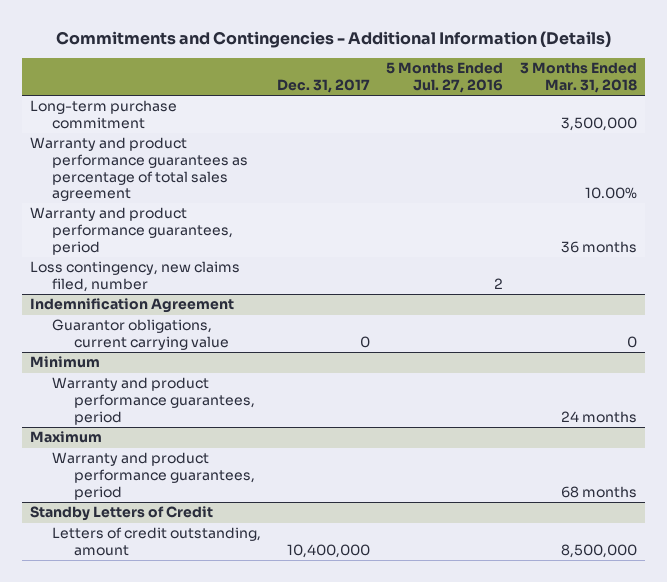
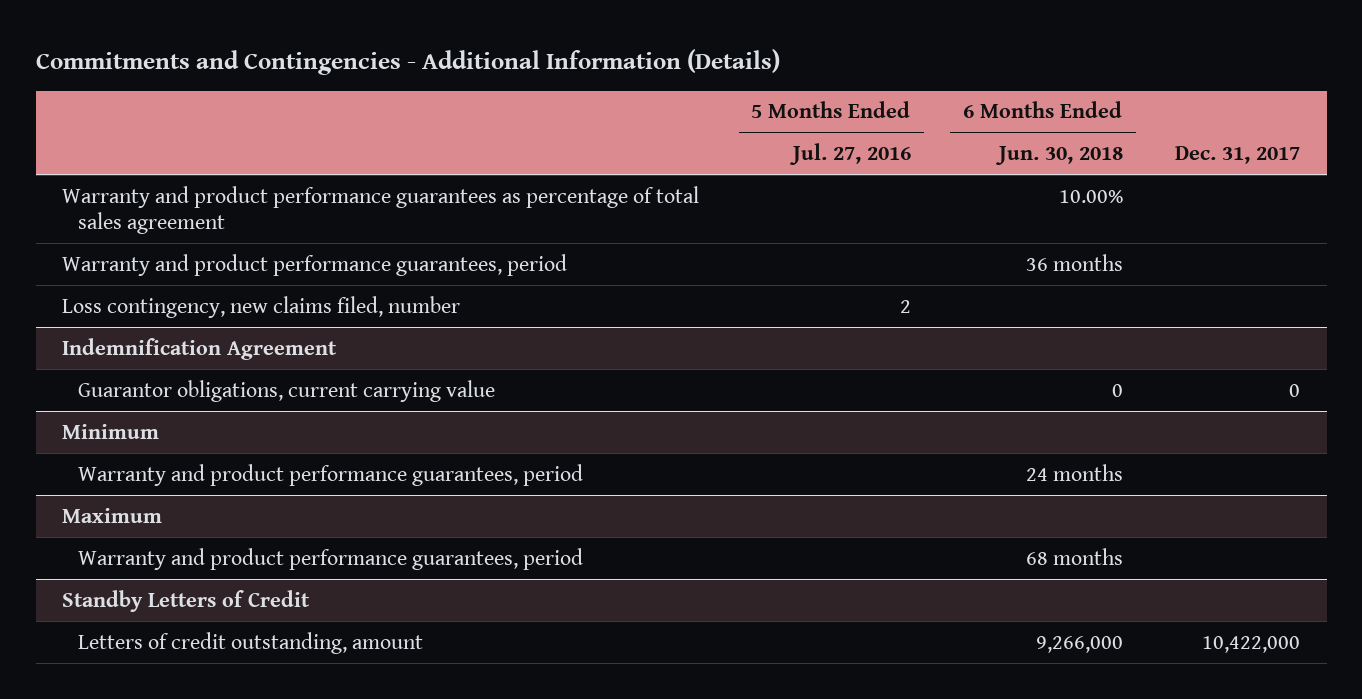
- | Dec. 31, 2017 | 5 Months Ended Jul. 27, 2016 | 3 Months Ended Mar. 31, 2018
+ | 5 Months Ended Jul. 27, 2016 | 6 Months Ended Jun. 30, 2018 | Dec. 31, 2017
- Long-term purchase commitment | | | 3,500,000
@ Standby Letters of Credit
- Letters of credit outstanding, amount | 10,400,000 | | 8,500,000
+ Letters of credit outstanding, amount | | 9,266,000 | 10,422,000

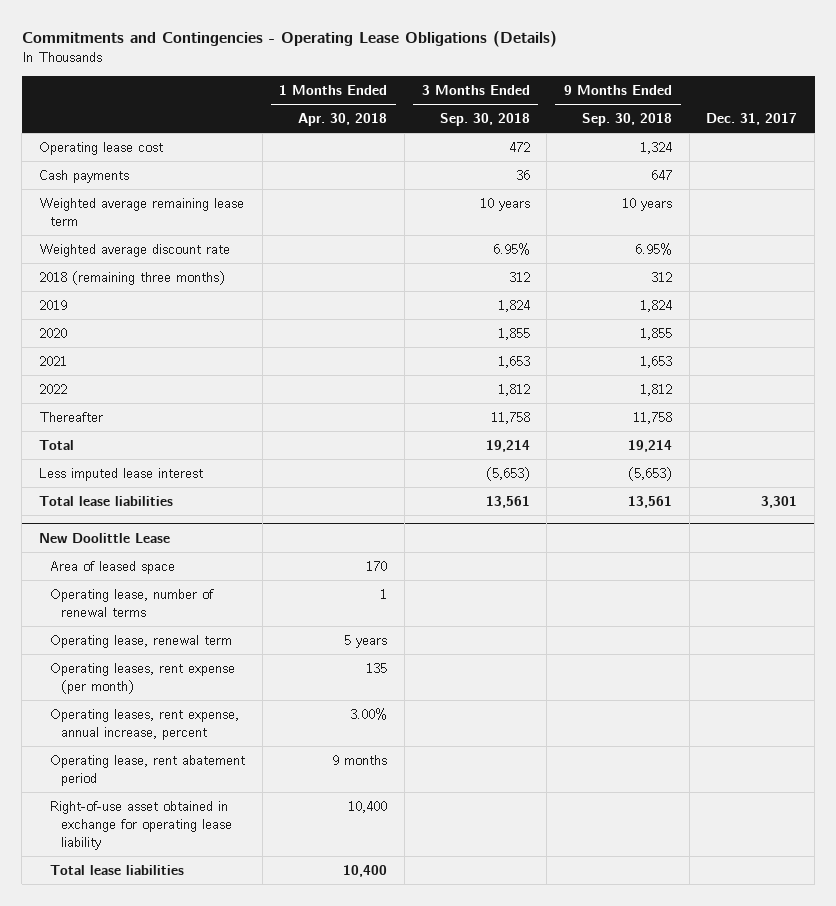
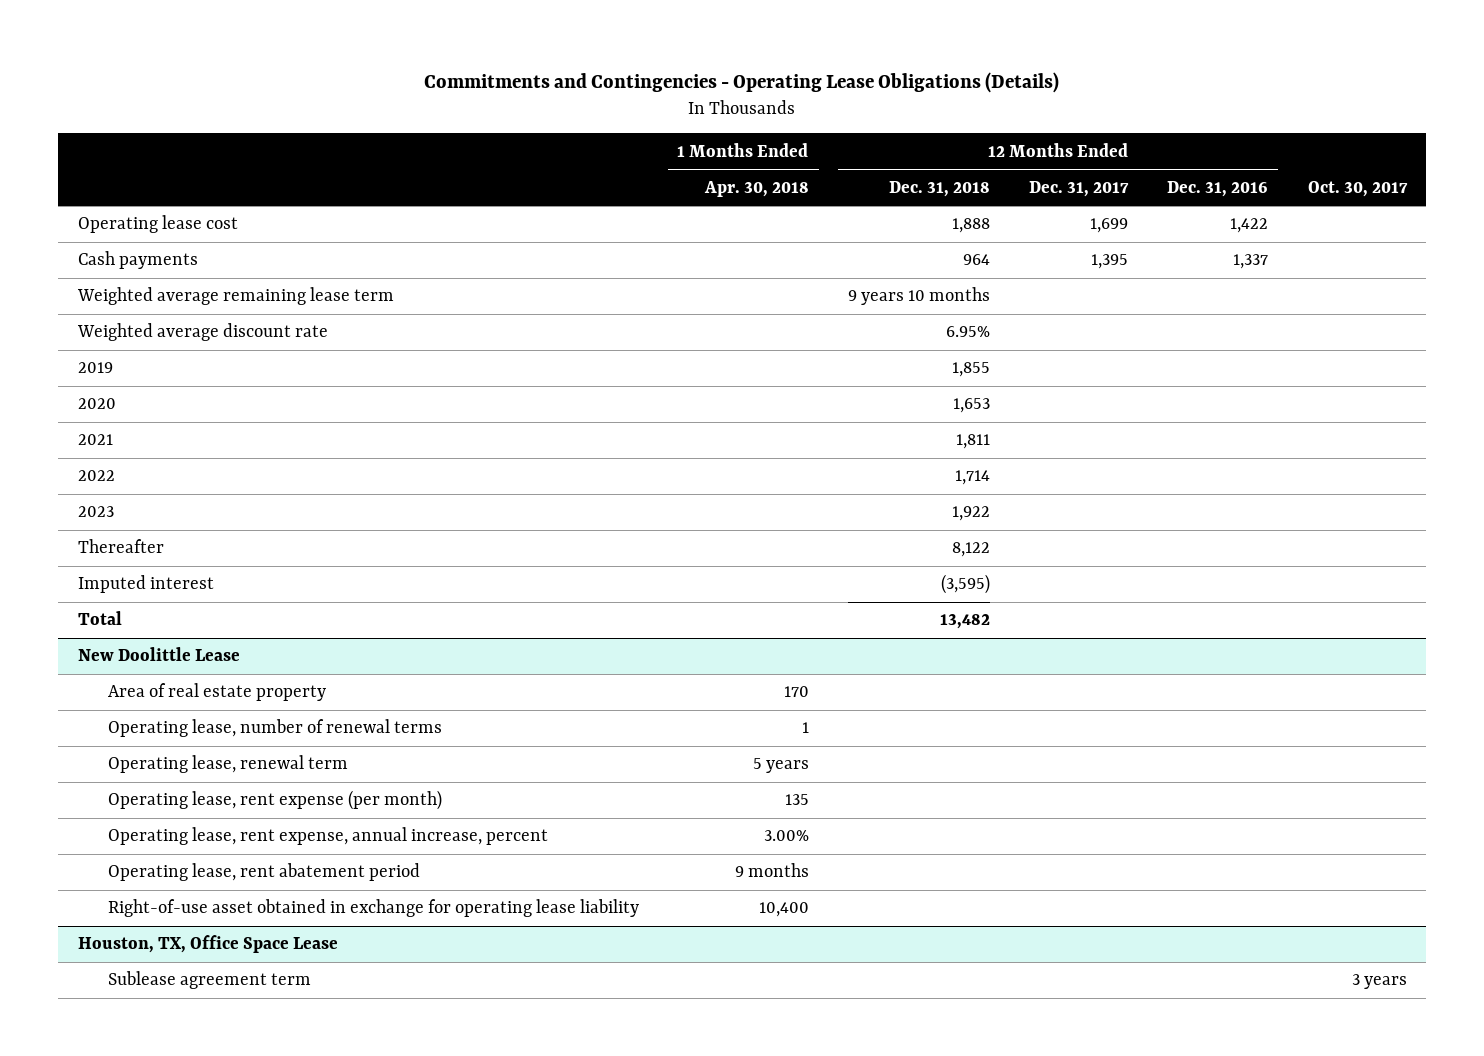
- | 1 Months Ended Apr. 30, 2018 | 3 Months Ended Sep. 30, 2018 | 9 Months Ended Sep. 30, 2018 | Dec. 31, 2017
+ | 1 Months Ended Apr. 30, 2018 | 12 Months Ended Dec. 31, 2018 | 12 Months Ended Dec. 31, 2017 | 12 Months Ended Dec. 31, 2016 | Oct. 30, 2017
- 2018 (remaining three months) | | 312 | 312 |
+ 2023 | | 1,922 | | |
+ Imputed interest | | (3,595) | | |
- Less imputed lease interest | | (5,653) | (5,653) |
- Total lease liabilities | | 13,561 | 13,561 | 3,301
@ New Doolittle Lease
- Area of leased space | 170 | | |
+ Area of real estate property | 170 | | | |
- Operating leases, rent expense (per month) | 135 | | |
- Operating leases, rent expense, annual increase, percent | 3.00% | | |
+ Operating lease, rent expense (per month) | 135 | | | |
+ Operating lease, rent expense, annual increase, percent | 3.00% | | | |
- Total lease liabilities | 10,400 | | |
+ Houston, TX, Office Space Lease
+ Sublease agreement term | | | | | 3 years

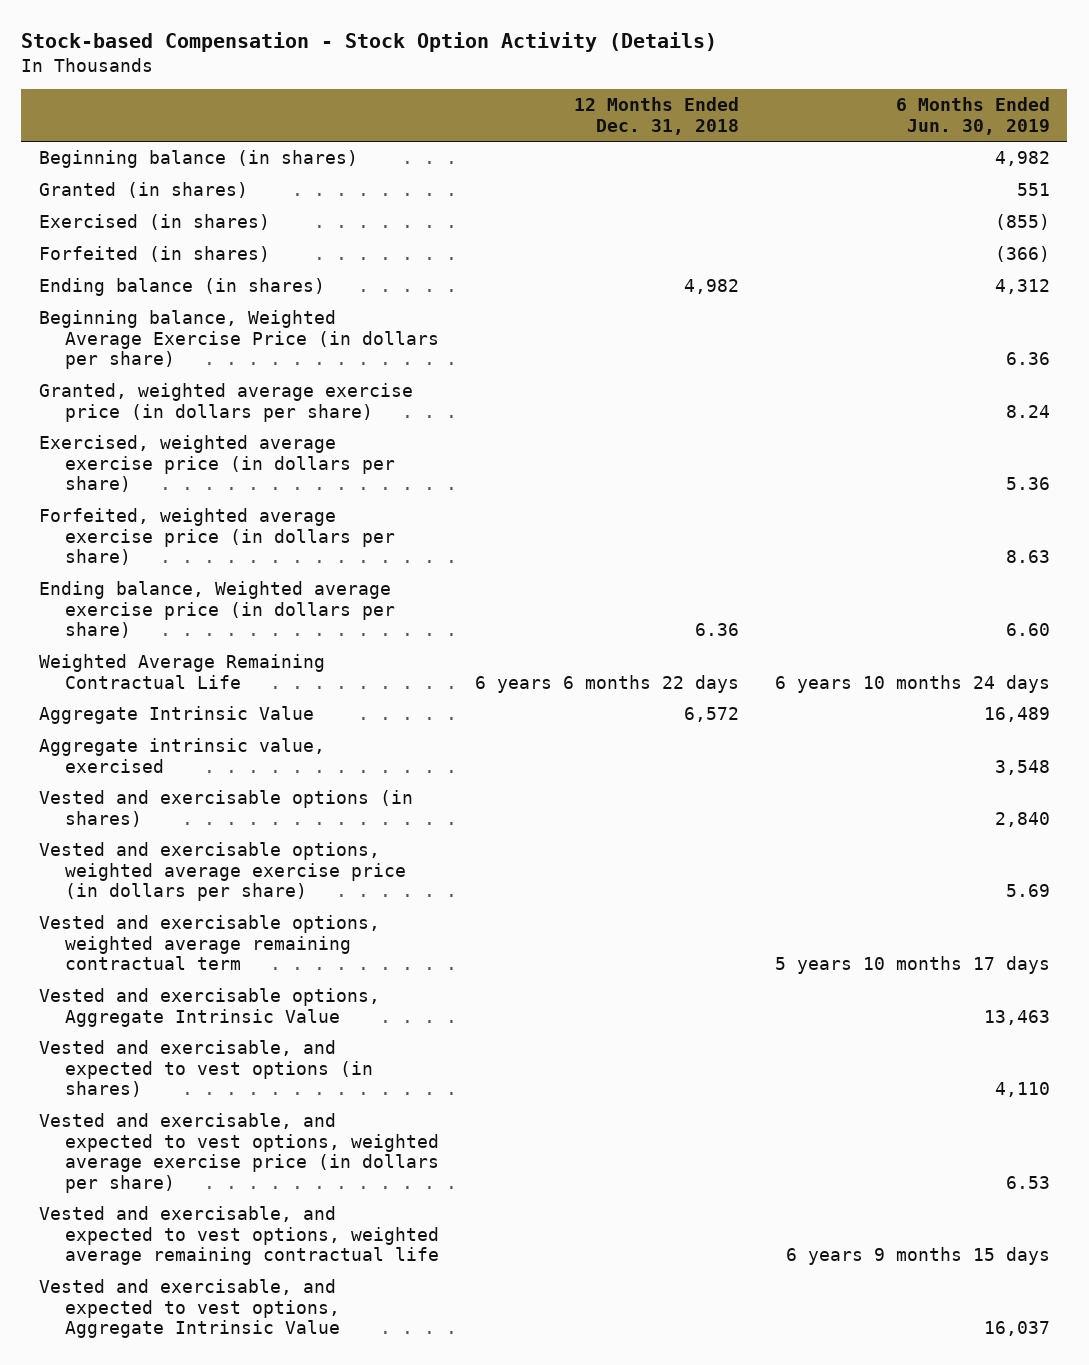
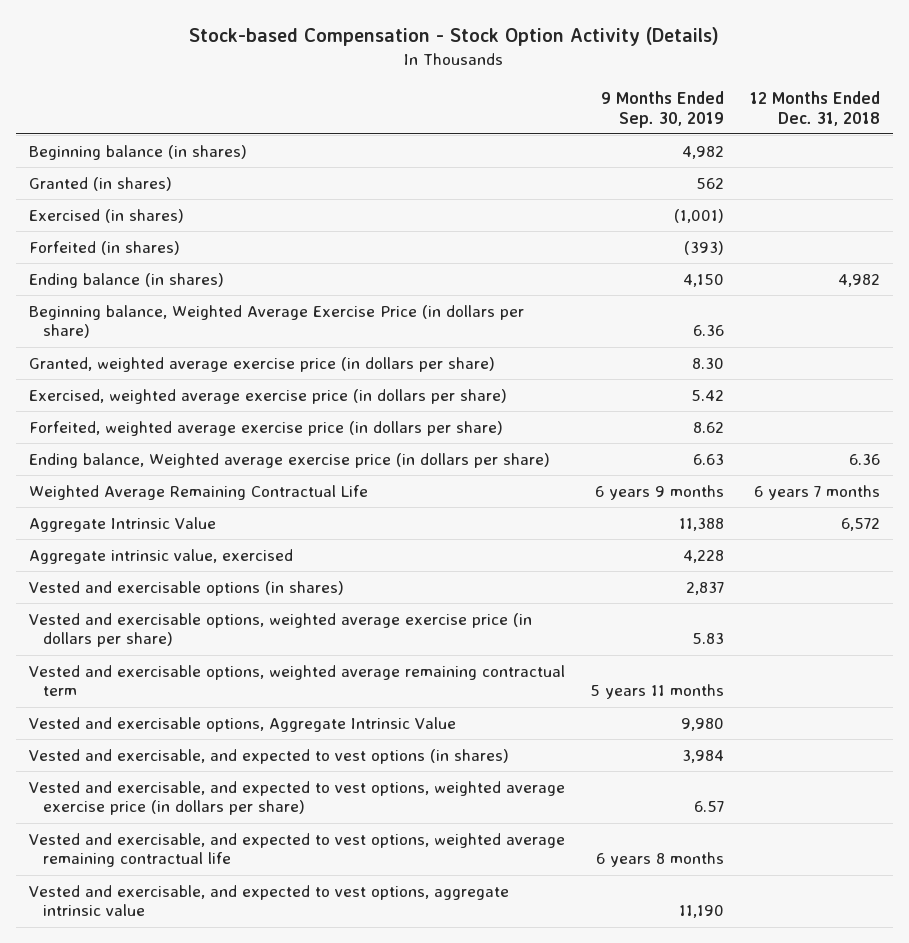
- | 12 Months Ended Dec. 31, 2018 | 6 Months Ended Jun. 30, 2019
+ | 9 Months Ended Sep. 30, 2019 | 12 Months Ended Dec. 31, 2018
- Weighted Average Remaining Contractual Life | 6 years 6 months 22 days | 6 years 10 months 24 days
+ Weighted Average Remaining Contractual Life | 6 years 9 months | 6 years 7 months
- Vested and exercisable, and expected to vest options, Aggregate Intrinsic Value | | 16,037
+ Vested and exercisable, and expected to vest options, aggregate intrinsic value | 11,190 |

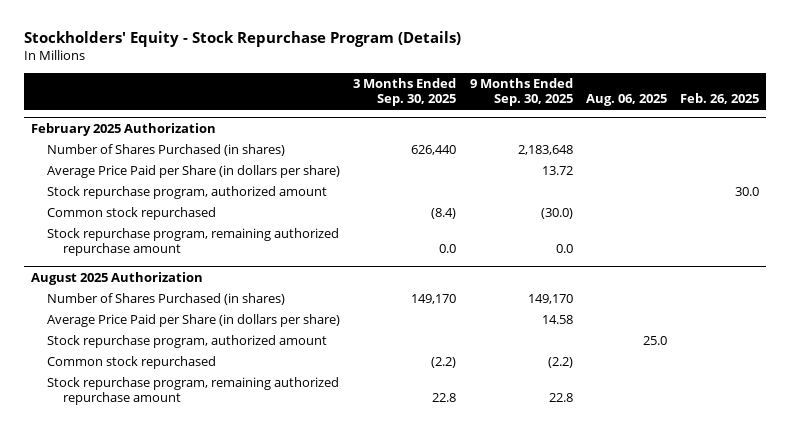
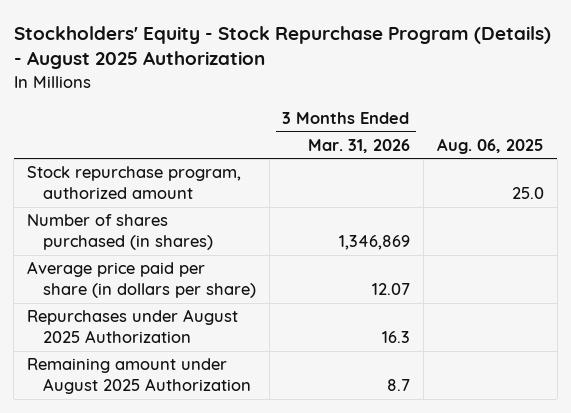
- Stockholders' Equity - Stock Repurchase Program (Details)
+ Stockholders' Equity - Stock Repurchase Program (Details) - August 2025 Authorization
- | 3 Months Ended Sep. 30, 2025 | 9 Months Ended Sep. 30, 2025 | Aug. 06, 2025 | Feb. 26, 2025
+ | 3 Months Ended Mar. 31, 2026 | Aug. 06, 2025
- February 2025 Authorization
- Number of Shares Purchased (in shares) | 626,440 | 2,183,648 | |
- Average Price Paid per Share (in dollars per share) | | 13.72 | |
- Stock repurchase program, authorized amount | | | | 30.0
- Common stock repurchased | (8.4) | (30.0) | |
- Stock repurchase program, remaining authorized repurchase amount | 0.0 | 0.0 | |
- August 2025 Authorization
- Number of Shares Purchased (in shares) | 149,170 | 149,170 | |
- Average Price Paid per Share (in dollars per share) | | 14.58 | |
- Common stock repurchased | (2.2) | (2.2) | |
- Stock repurchase program, remaining authorized repurchase amount | 22.8 | 22.8 | |
+ Number of shares purchased (in shares) | 1,346,869 |
+ Average price paid per share (in dollars per share) | 12.07 |
+ Repurchases under August 2025 Authorization | 16.3 |
+ Remaining amount under August 2025 Authorization | 8.7 |

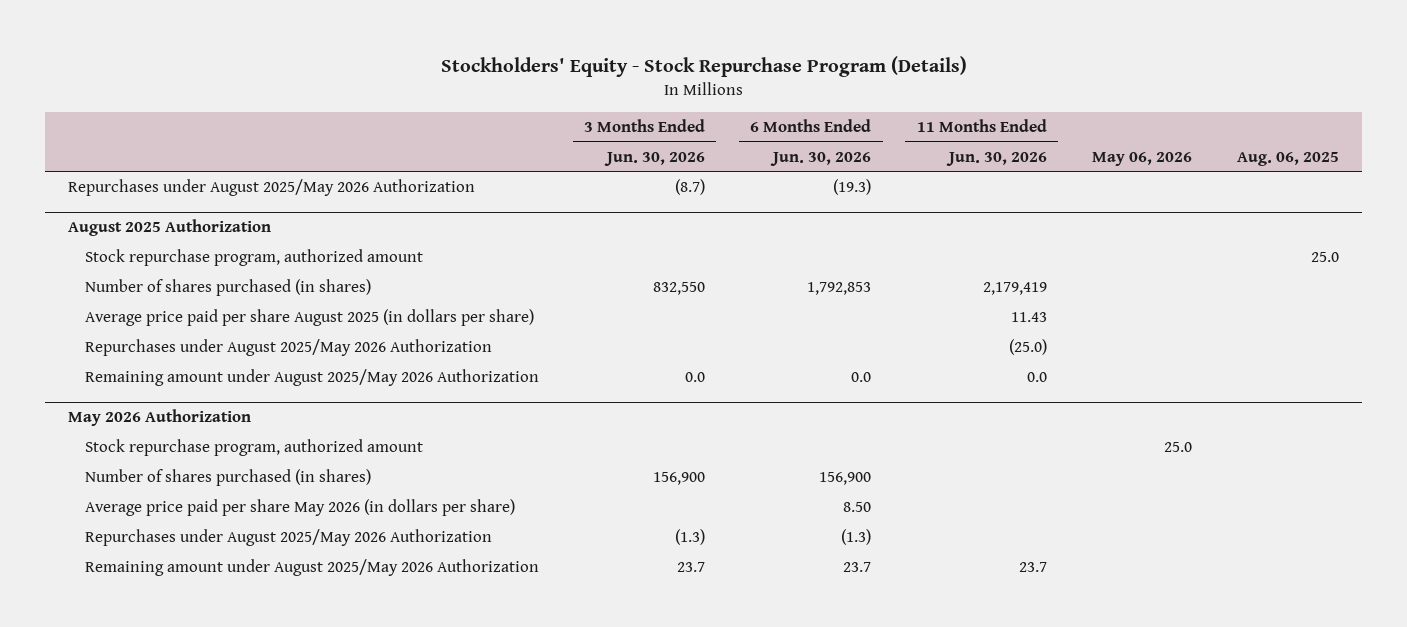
- Stockholders' Equity - Stock Repurchase Program (Details) - August 2025 Authorization
+ Stockholders' Equity - Stock Repurchase Program (Details)
- | 3 Months Ended Mar. 31, 2026 | Aug. 06, 2025
+ | 3 Months Ended Jun. 30, 2026 | 6 Months Ended Jun. 30, 2026 | 11 Months Ended Jun. 30, 2026 | May 06, 2026 | Aug. 06, 2025
- Stock repurchase program, authorized amount | | 25.0
- Number of shares purchased (in shares) | 1,346,869 |
- Average price paid per share (in dollars per share) | 12.07 |
- Repurchases under August 2025 Authorization | 16.3 |
- Remaining amount under August 2025 Authorization | 8.7 |
+ Repurchases under August 2025/May 2026 Authorization | (8.7) | (19.3) | | |
+ August 2025 Authorization
+ Stock repurchase program, authorized amount | | | | | 25.0
+ Number of shares purchased (in shares) | 832,550 | 1,792,853 | 2,179,419 | |
+ Average price paid per share August 2025 (in dollars per share) | | | 11.43 | |
+ Repurchases under August 2025/May 2026 Authorization | | | (25.0) | |
+ Remaining amount under August 2025/May 2026 Authorization | 0.0 | 0.0 | 0.0 | |
+ May 2026 Authorization
+ Stock repurchase program, authorized amount | | | | 25.0 |
+ Number of shares purchased (in shares) | 156,900 | 156,900 | | |
+ Average price paid per share May 2026 (in dollars per share) | | 8.50 | | |
+ Repurchases under August 2025/May 2026 Authorization | (1.3) | (1.3) | | |
+ Remaining amount under August 2025/May 2026 Authorization | 23.7 | 23.7 | 23.7 | |

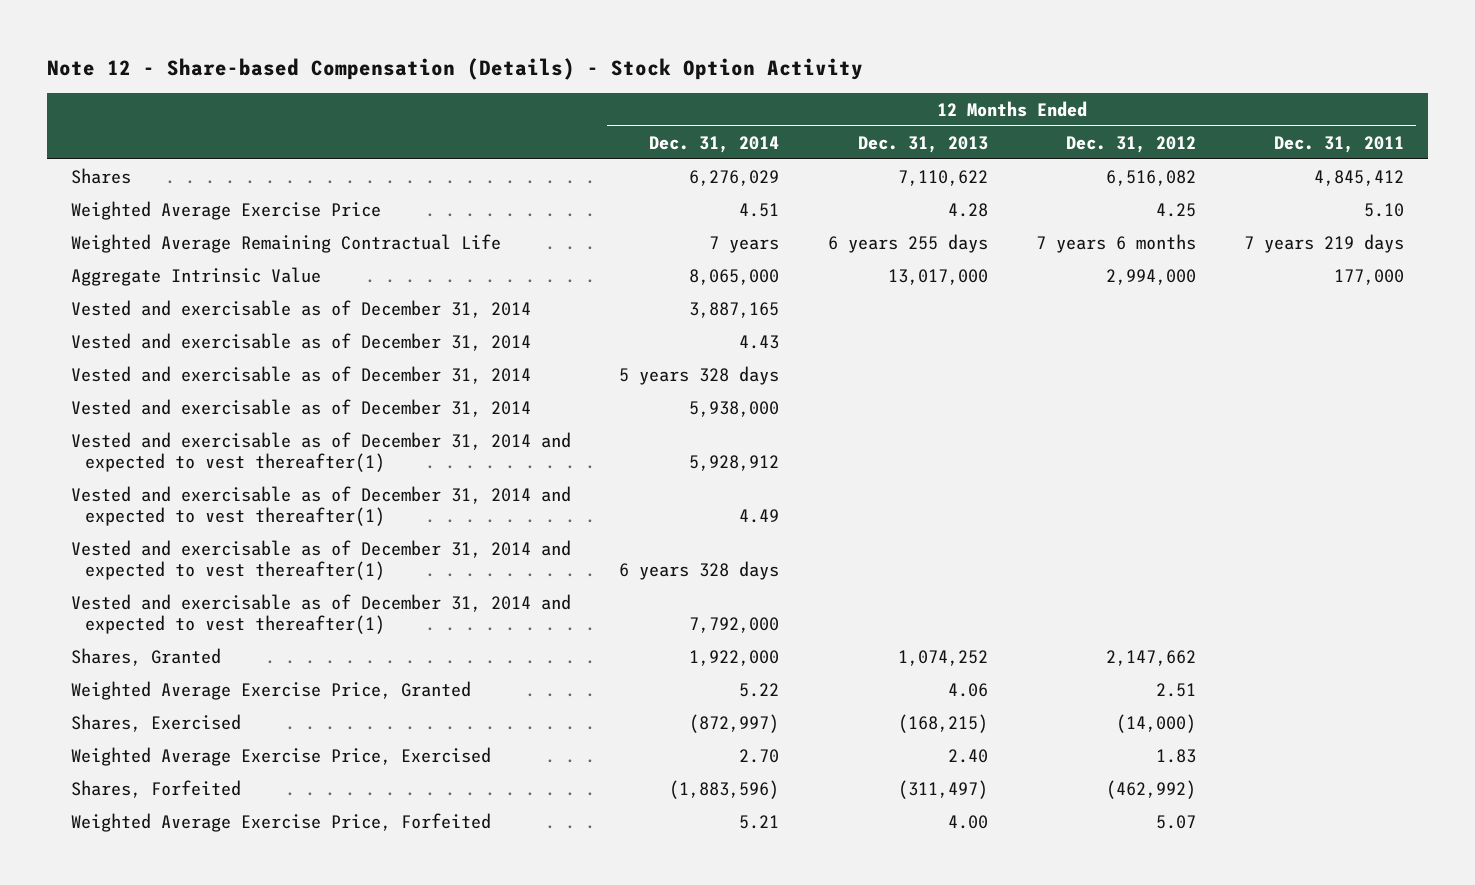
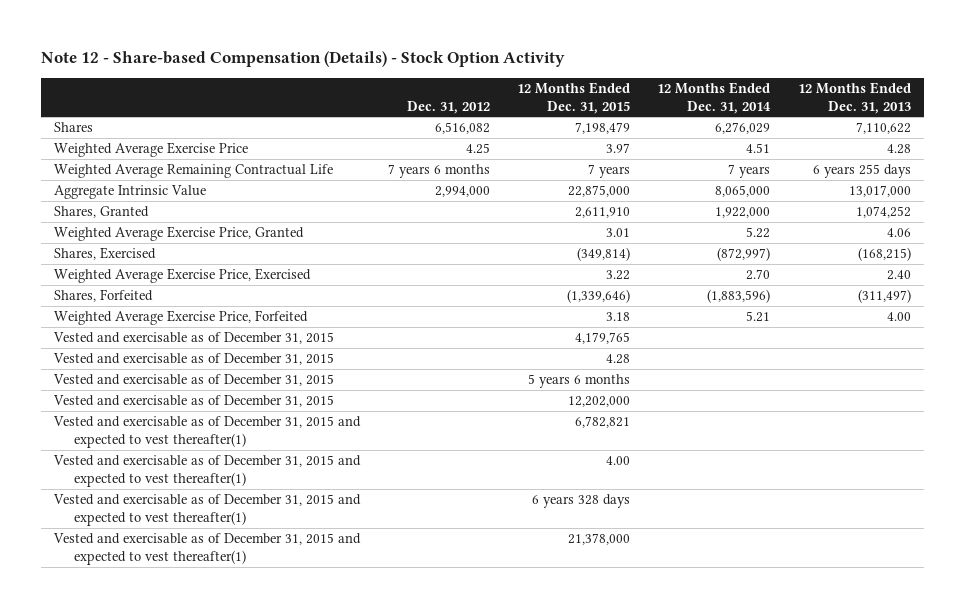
- | 12 Months Ended Dec. 31, 2014 | 12 Months Ended Dec. 31, 2013 | 12 Months Ended Dec. 31, 2012 | 12 Months Ended Dec. 31, 2011
+ | Dec. 31, 2012 | 12 Months Ended Dec. 31, 2015 | 12 Months Ended Dec. 31, 2014 | 12 Months Ended Dec. 31, 2013
- Vested and exercisable as of December 31, 2014 | 3,887,165 | | |
- Vested and exercisable as of December 31, 2014 | 4.43 | | |
- Vested and exercisable as of December 31, 2014 | 5 years 328 days | | |
- Vested and exercisable as of December 31, 2014 | 5,938,000 | | |
- Vested and exercisable as of December 31, 2014 and expected to vest thereafter(1) | 5,928,912 | | |
- Vested and exercisable as of December 31, 2014 and expected to vest thereafter(1) | 4.49 | | |
- Vested and exercisable as of December 31, 2014 and expected to vest thereafter(1) | 6 years 328 days | | |
- Vested and exercisable as of December 31, 2014 and expected to vest thereafter(1) | 7,792,000 | | |
+ Vested and exercisable as of December 31, 2015 | | 4,179,765 | |
+ Vested and exercisable as of December 31, 2015 | | 4.28 | |
+ Vested and exercisable as of December 31, 2015 | | 5 years 6 months | |
+ Vested and exercisable as of December 31, 2015 | | 12,202,000 | |
+ Vested and exercisable as of December 31, 2015 and expected to vest thereafter(1) | | 6,782,821 | |
+ Vested and exercisable as of December 31, 2015 and expected to vest thereafter(1) | | 4.00 | |
+ Vested and exercisable as of December 31, 2015 and expected to vest thereafter(1) | | 6 years 328 days | |
+ Vested and exercisable as of December 31, 2015 and expected to vest thereafter(1) | | 21,378,000 | |

